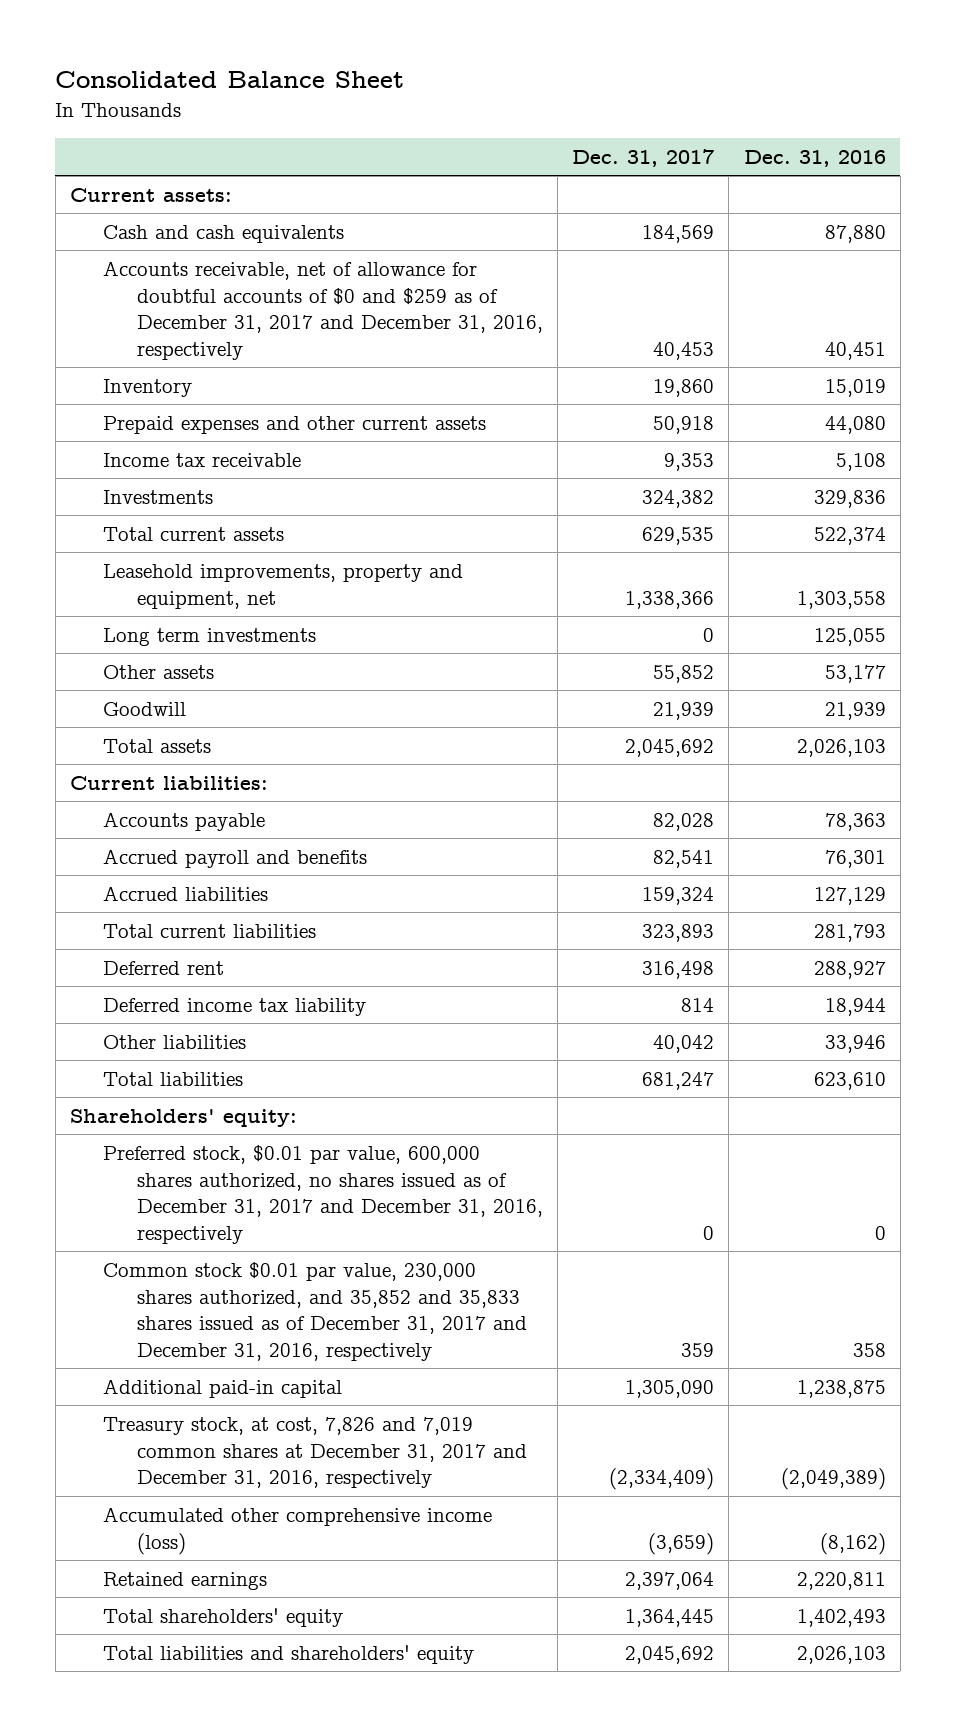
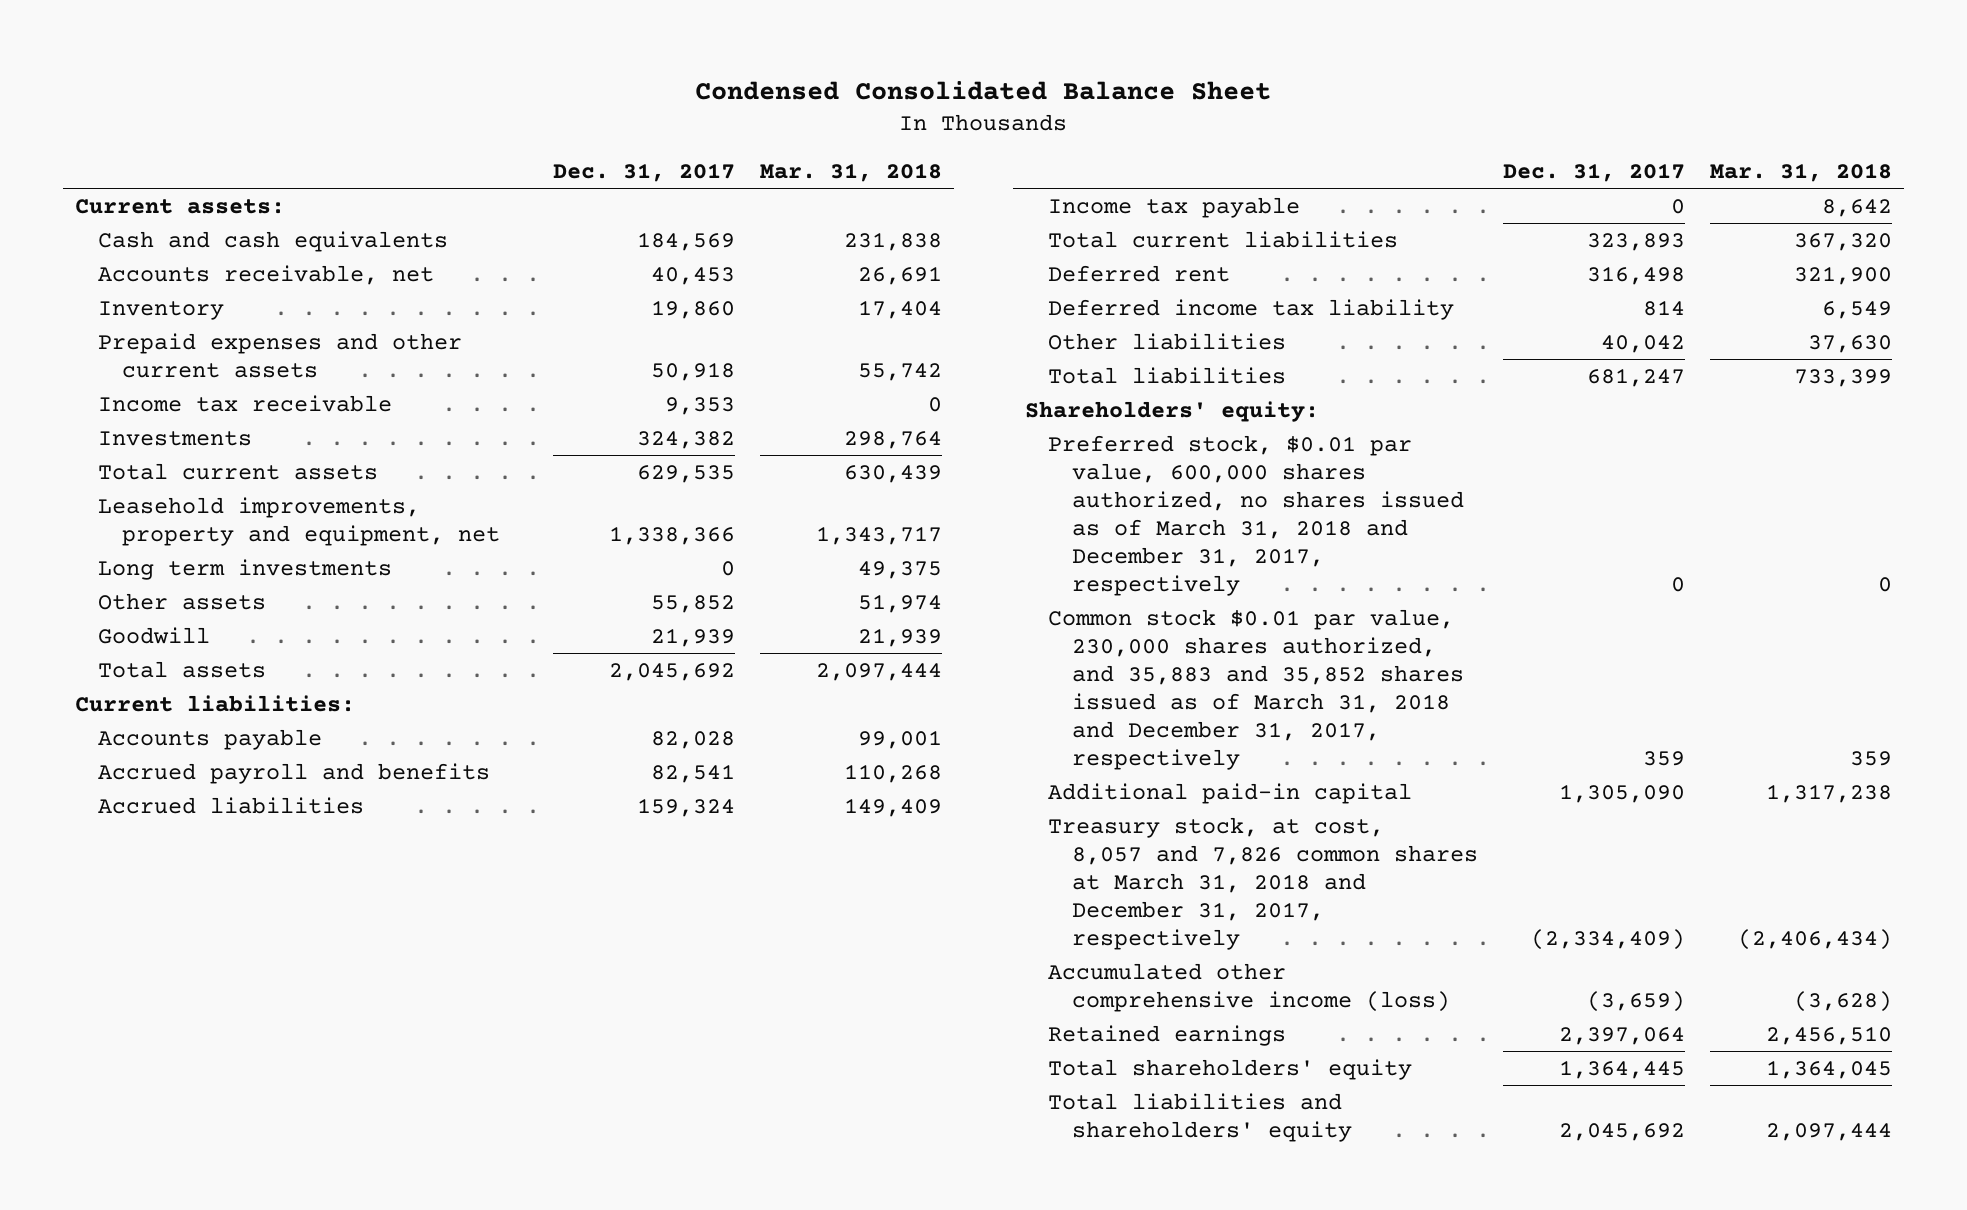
- Consolidated Balance Sheet
+ Condensed Consolidated Balance Sheet
- | Dec. 31, 2017 | Dec. 31, 2016
+ | Dec. 31, 2017 | Mar. 31, 2018
- Accounts receivable, net of allowance for doubtful accounts of $0 and $259 as of December 31, 2017 and December 31, 2016, respectively | 40,453 | 40,451
+ Accounts receivable, net | 40,453 | 26,691
+ Income tax payable | 0 | 8,642
- Preferred stock, $0.01 par value, 600,000 shares authorized, no shares issued as of December 31, 2017 and December 31, 2016, respectively | 0 | 0
- Common stock $0.01 par value, 230,000 shares authorized, and 35,852 and 35,833 shares issued as of December 31, 2017 and December 31, 2016, respectively | 359 | 358
+ Preferred stock, $0.01 par value, 600,000 shares authorized, no shares issued as of March 31, 2018 and December 31, 2017, respectively | 0 | 0
+ Common stock $0.01 par value, 230,000 shares authorized, and 35,883 and 35,852 shares issued as of March 31, 2018 and December 31, 2017, respectively | 359 | 359
- Treasury stock, at cost, 7,826 and 7,019 common shares at December 31, 2017 and December 31, 2016, respectively | (2,334,409) | (2,049,389)
+ Treasury stock, at cost, 8,057 and 7,826 common shares at March 31, 2018 and December 31, 2017, respectively | (2,334,409) | (2,406,434)

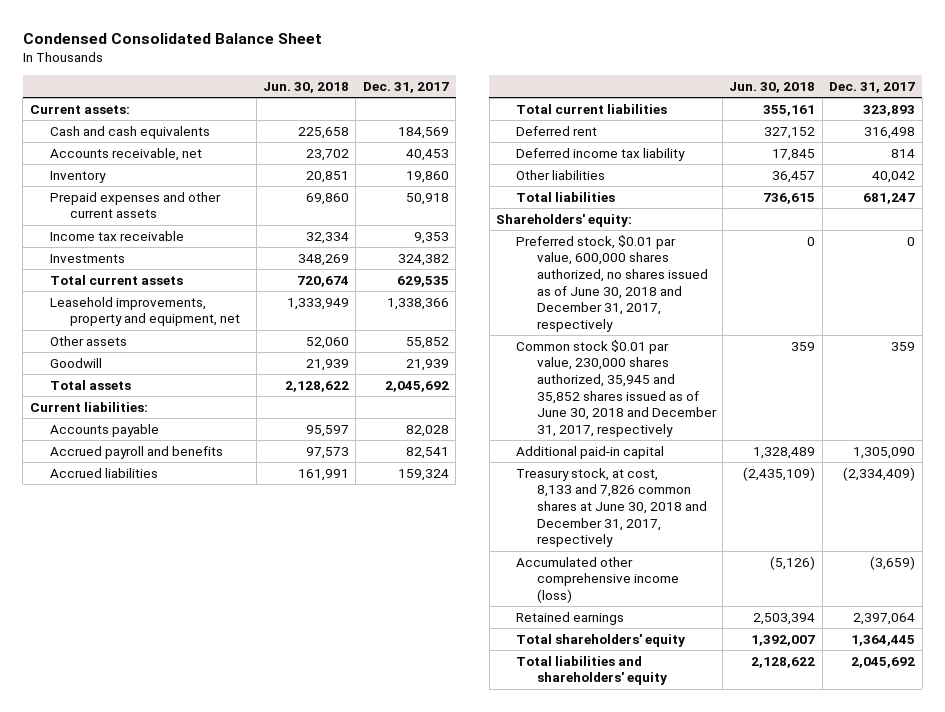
- | Dec. 31, 2017 | Mar. 31, 2018
+ | Jun. 30, 2018 | Dec. 31, 2017
- Long term investments | 0 | 49,375
- Income tax payable | 0 | 8,642
- Preferred stock, $0.01 par value, 600,000 shares authorized, no shares issued as of March 31, 2018 and December 31, 2017, respectively | 0 | 0
- Common stock $0.01 par value, 230,000 shares authorized, and 35,883 and 35,852 shares issued as of March 31, 2018 and December 31, 2017, respectively | 359 | 359
+ Preferred stock, $0.01 par value, 600,000 shares authorized, no shares issued as of June 30, 2018 and December 31, 2017, respectively | 0 | 0
+ Common stock $0.01 par value, 230,000 shares authorized, 35,945 and 35,852 shares issued as of June 30, 2018 and December 31, 2017, respectively | 359 | 359
- Treasury stock, at cost, 8,057 and 7,826 common shares at March 31, 2018 and December 31, 2017, respectively | (2,334,409) | (2,406,434)
+ Treasury stock, at cost, 8,133 and 7,826 common shares at June 30, 2018 and December 31, 2017, respectively | (2,435,109) | (2,334,409)

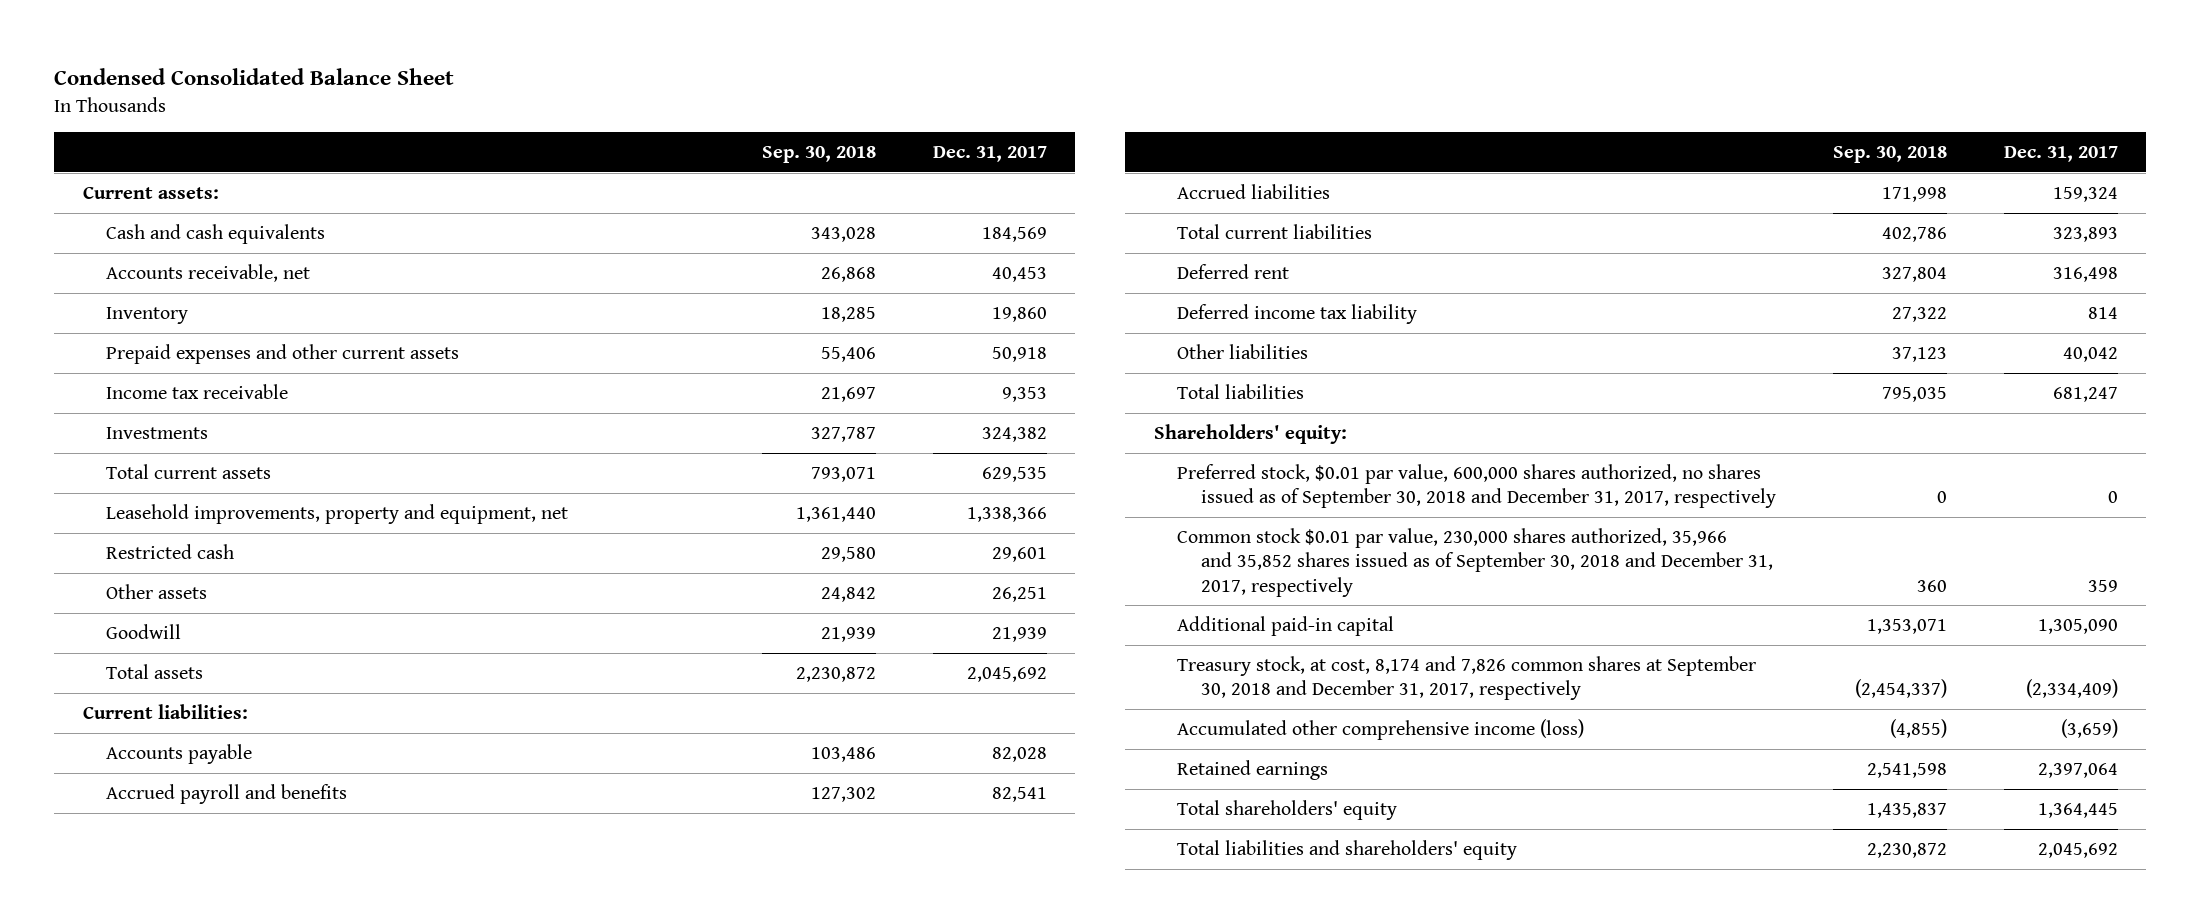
- | Jun. 30, 2018 | Dec. 31, 2017
+ | Sep. 30, 2018 | Dec. 31, 2017
- Other assets | 52,060 | 55,852
+ Restricted cash | 29,580 | 29,601
+ Other assets | 24,842 | 26,251
- Preferred stock, $0.01 par value, 600,000 shares authorized, no shares issued as of June 30, 2018 and December 31, 2017, respectively | 0 | 0
- Common stock $0.01 par value, 230,000 shares authorized, 35,945 and 35,852 shares issued as of June 30, 2018 and December 31, 2017, respectively | 359 | 359
+ Preferred stock, $0.01 par value, 600,000 shares authorized, no shares issued as of September 30, 2018 and December 31, 2017, respectively | 0 | 0
+ Common stock $0.01 par value, 230,000 shares authorized, 35,966 and 35,852 shares issued as of September 30, 2018 and December 31, 2017, respectively | 360 | 359
- Treasury stock, at cost, 8,133 and 7,826 common shares at June 30, 2018 and December 31, 2017, respectively | (2,435,109) | (2,334,409)
+ Treasury stock, at cost, 8,174 and 7,826 common shares at September 30, 2018 and December 31, 2017, respectively | (2,454,337) | (2,334,409)

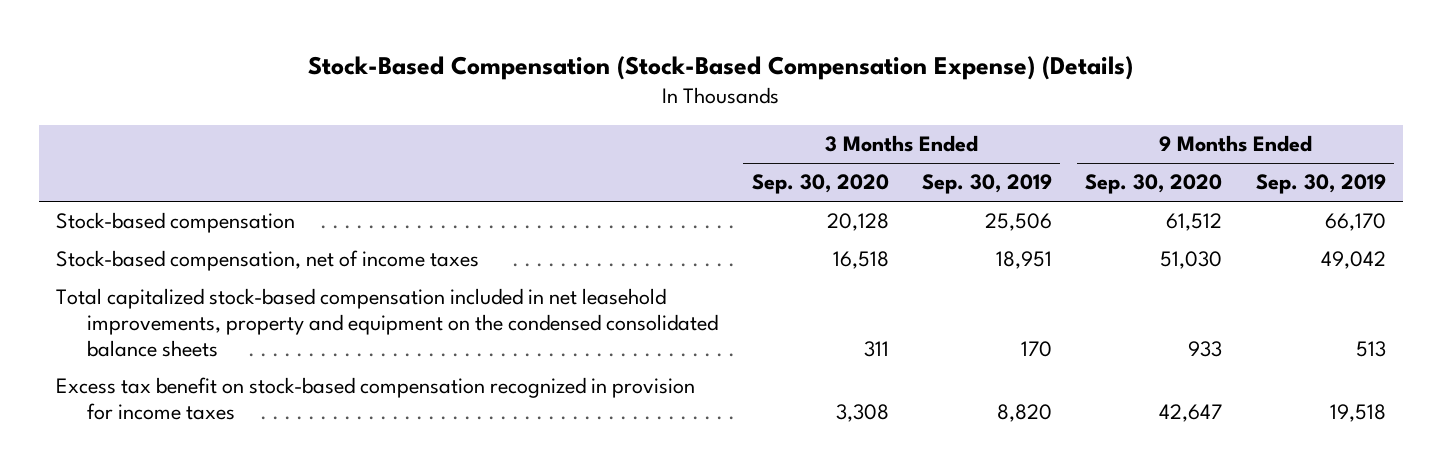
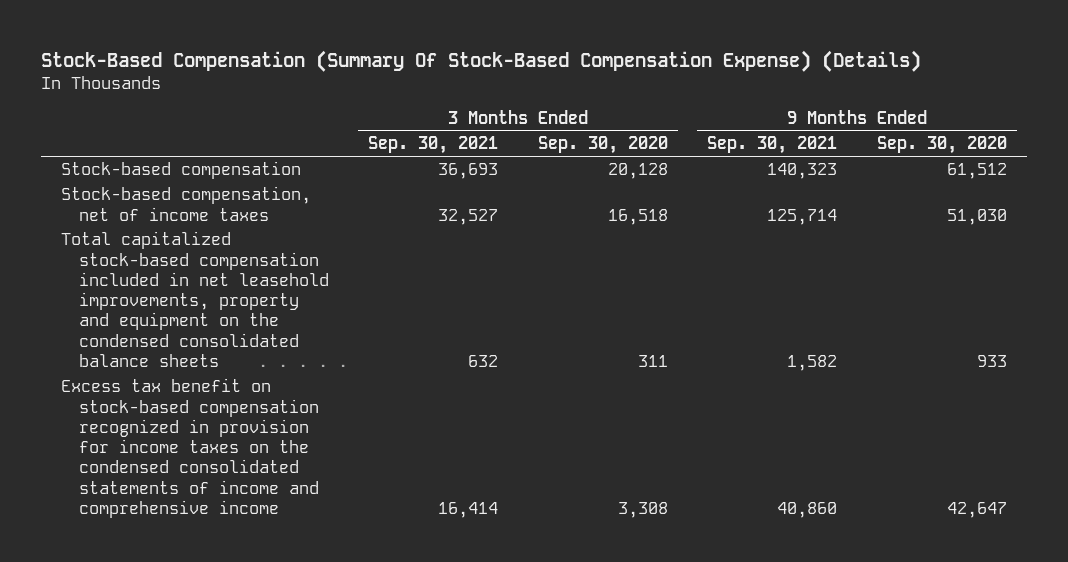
- Stock-Based Compensation (Stock-Based Compensation Expense) (Details)
+ Stock-Based Compensation (Summary Of Stock-Based Compensation Expense) (Details)
- | 3 Months Ended Sep. 30, 2020 | 3 Months Ended Sep. 30, 2019 | 9 Months Ended Sep. 30, 2020 | 9 Months Ended Sep. 30, 2019
+ | 3 Months Ended Sep. 30, 2021 | 3 Months Ended Sep. 30, 2020 | 9 Months Ended Sep. 30, 2021 | 9 Months Ended Sep. 30, 2020
- Excess tax benefit on stock-based compensation recognized in provision for income taxes | 3,308 | 8,820 | 42,647 | 19,518
+ Excess tax benefit on stock-based compensation recognized in provision for income taxes on the condensed consolidated statements of income and comprehensive income | 16,414 | 3,308 | 40,860 | 42,647

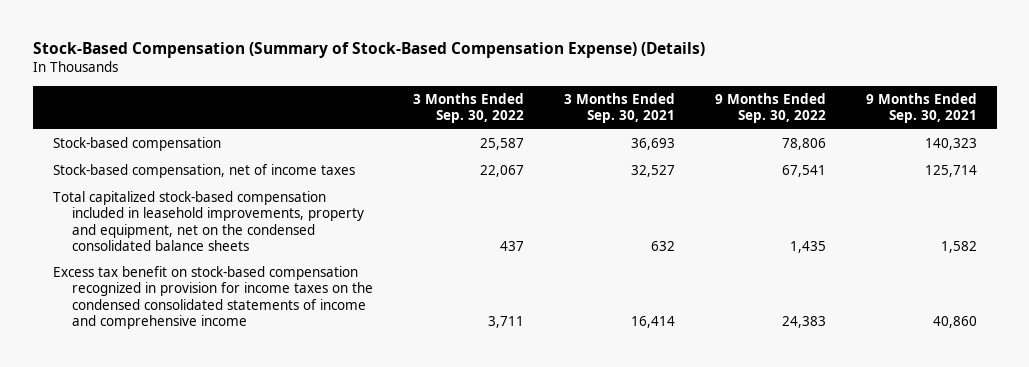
- Stock-Based Compensation (Summary Of Stock-Based Compensation Expense) (Details)
+ Stock-Based Compensation (Summary of Stock-Based Compensation Expense) (Details)
- | 3 Months Ended Sep. 30, 2021 | 3 Months Ended Sep. 30, 2020 | 9 Months Ended Sep. 30, 2021 | 9 Months Ended Sep. 30, 2020
+ | 3 Months Ended Sep. 30, 2022 | 3 Months Ended Sep. 30, 2021 | 9 Months Ended Sep. 30, 2022 | 9 Months Ended Sep. 30, 2021
- Total capitalized stock-based compensation included in net leasehold improvements, property and equipment on the condensed consolidated balance sheets | 632 | 311 | 1,582 | 933
+ Total capitalized stock-based compensation included in leasehold improvements, property and equipment, net on the condensed consolidated balance sheets | 437 | 632 | 1,435 | 1,582

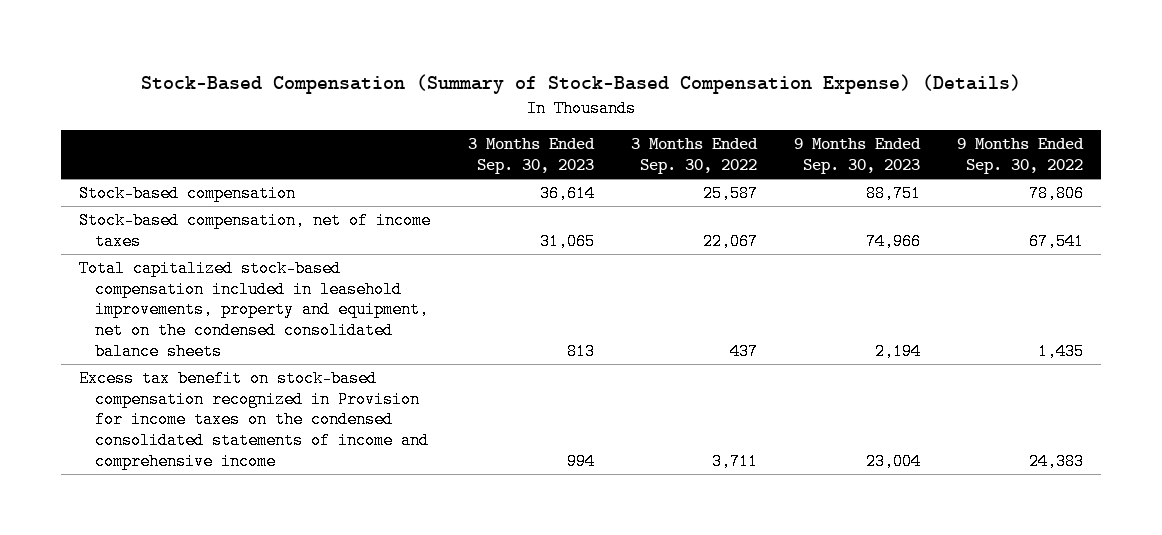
- | 3 Months Ended Sep. 30, 2022 | 3 Months Ended Sep. 30, 2021 | 9 Months Ended Sep. 30, 2022 | 9 Months Ended Sep. 30, 2021
+ | 3 Months Ended Sep. 30, 2023 | 3 Months Ended Sep. 30, 2022 | 9 Months Ended Sep. 30, 2023 | 9 Months Ended Sep. 30, 2022
- Excess tax benefit on stock-based compensation recognized in provision for income taxes on the condensed consolidated statements of income and comprehensive income | 3,711 | 16,414 | 24,383 | 40,860
+ Excess tax benefit on stock-based compensation recognized in Provision for income taxes on the condensed consolidated statements of income and comprehensive income | 994 | 3,711 | 23,004 | 24,383

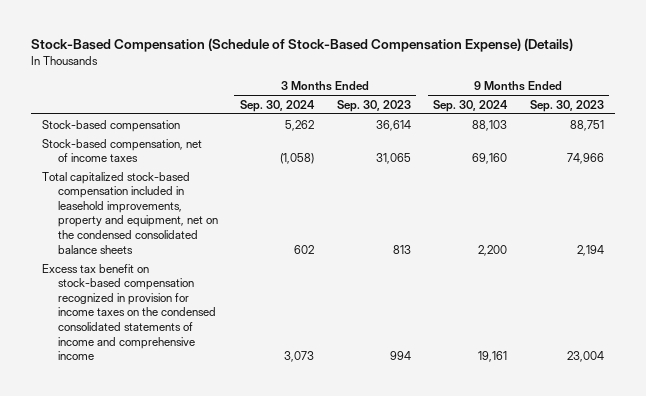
- Stock-Based Compensation (Summary of Stock-Based Compensation Expense) (Details)
+ Stock-Based Compensation (Schedule of Stock-Based Compensation Expense) (Details)
- | 3 Months Ended Sep. 30, 2023 | 3 Months Ended Sep. 30, 2022 | 9 Months Ended Sep. 30, 2023 | 9 Months Ended Sep. 30, 2022
+ | 3 Months Ended Sep. 30, 2024 | 3 Months Ended Sep. 30, 2023 | 9 Months Ended Sep. 30, 2024 | 9 Months Ended Sep. 30, 2023
- Excess tax benefit on stock-based compensation recognized in Provision for income taxes on the condensed consolidated statements of income and comprehensive income | 994 | 3,711 | 23,004 | 24,383
+ Excess tax benefit on stock-based compensation recognized in provision for income taxes on the condensed consolidated statements of income and comprehensive income | 3,073 | 994 | 19,161 | 23,004

